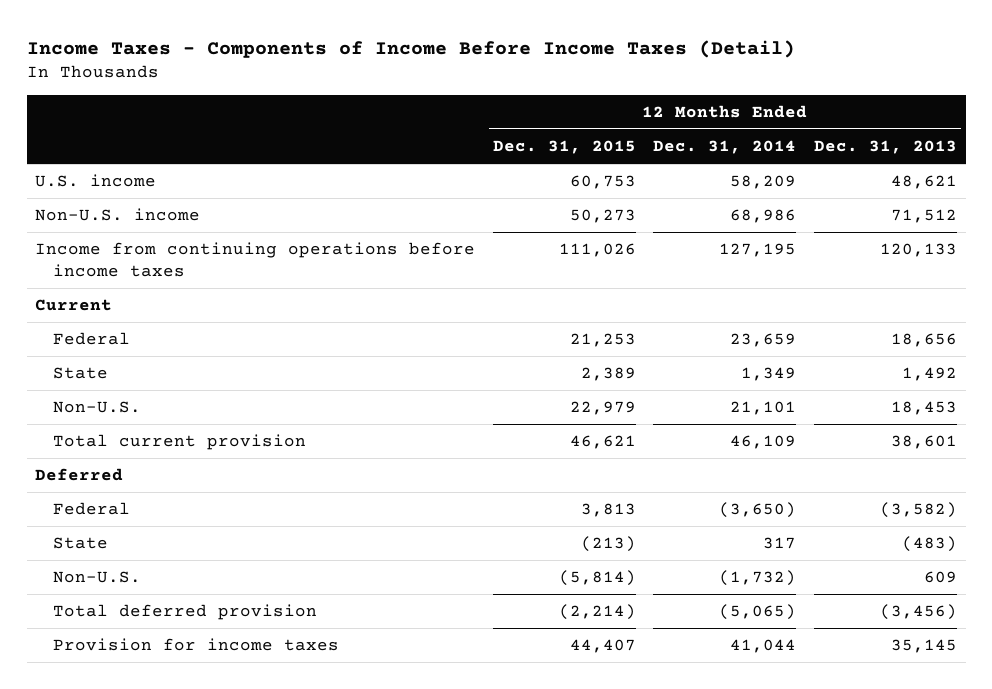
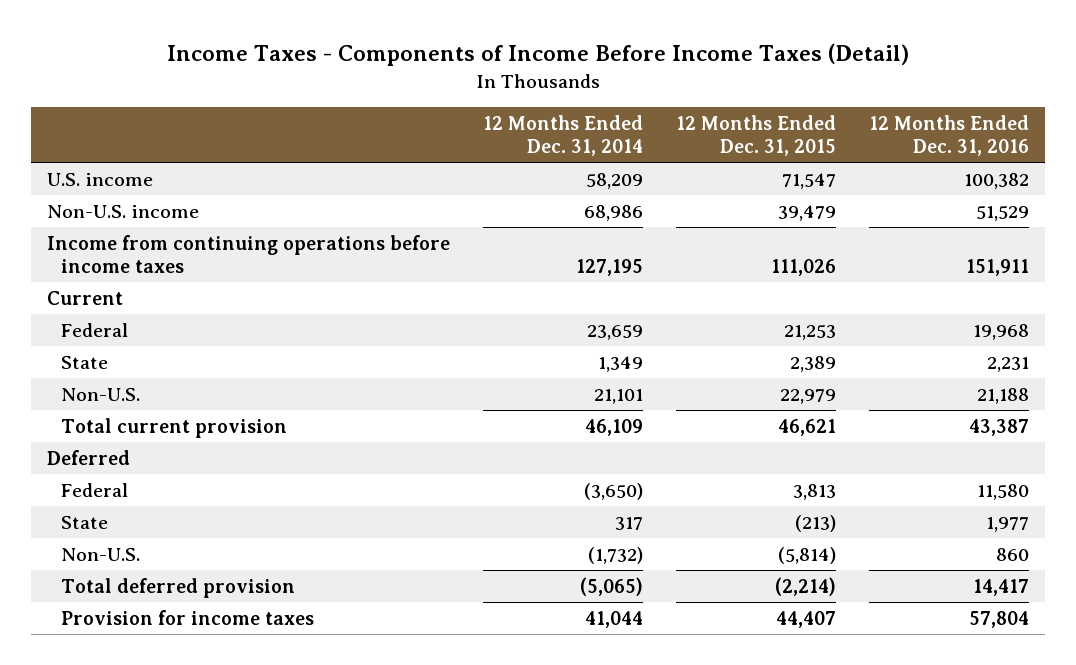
- | 12 Months Ended Dec. 31, 2015 | 12 Months Ended Dec. 31, 2014 | 12 Months Ended Dec. 31, 2013
+ | 12 Months Ended Dec. 31, 2014 | 12 Months Ended Dec. 31, 2015 | 12 Months Ended Dec. 31, 2016
- U.S. income | 60,753 | 58,209 | 48,621
- Non-U.S. income | 50,273 | 68,986 | 71,512
+ U.S. income | 58,209 | 71,547 | 100,382
+ Non-U.S. income | 68,986 | 39,479 | 51,529

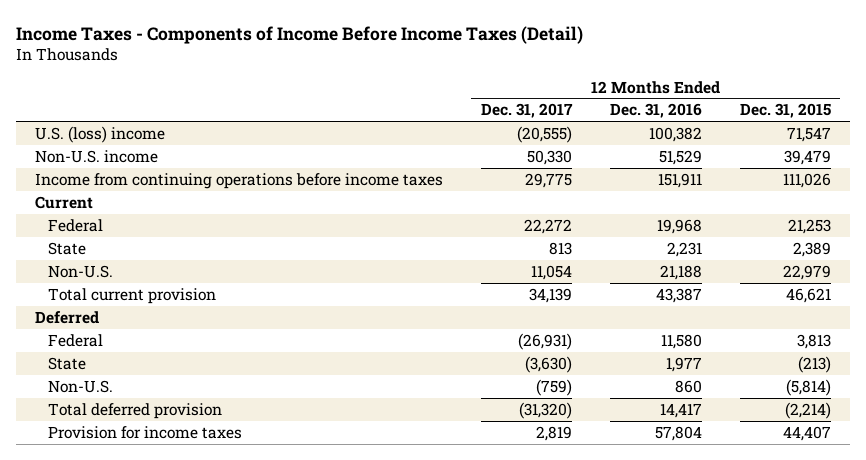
- | 12 Months Ended Dec. 31, 2014 | 12 Months Ended Dec. 31, 2015 | 12 Months Ended Dec. 31, 2016
+ | 12 Months Ended Dec. 31, 2017 | 12 Months Ended Dec. 31, 2016 | 12 Months Ended Dec. 31, 2015
- U.S. income | 58,209 | 71,547 | 100,382
+ U.S. (loss) income | (20,555) | 100,382 | 71,547

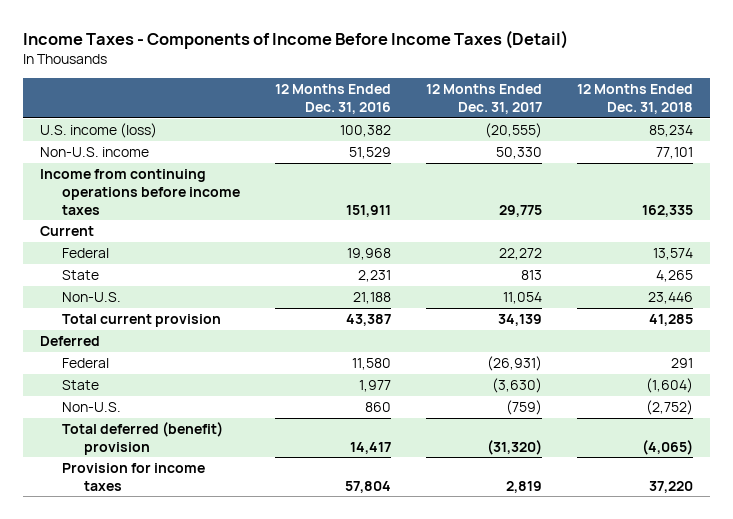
- | 12 Months Ended Dec. 31, 2017 | 12 Months Ended Dec. 31, 2016 | 12 Months Ended Dec. 31, 2015
+ | 12 Months Ended Dec. 31, 2016 | 12 Months Ended Dec. 31, 2017 | 12 Months Ended Dec. 31, 2018
- U.S. (loss) income | (20,555) | 100,382 | 71,547
+ U.S. income (loss) | 100,382 | (20,555) | 85,234
- Total deferred provision | (31,320) | 14,417 | (2,214)
+ Total deferred (benefit) provision | 14,417 | (31,320) | (4,065)

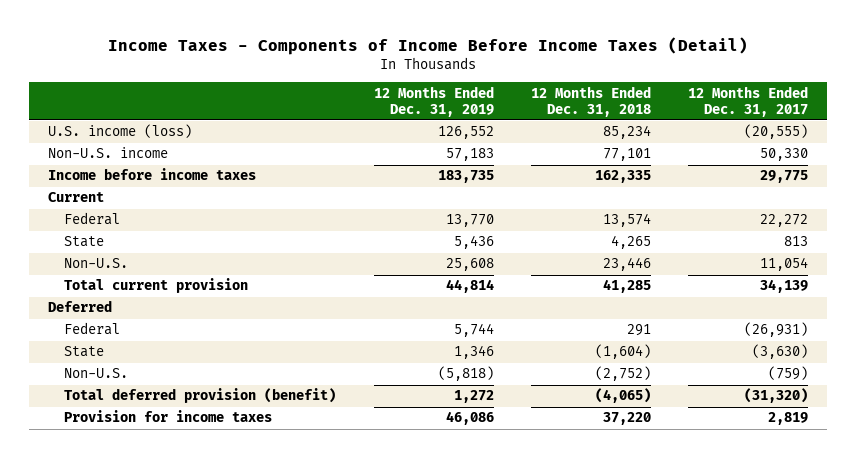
- | 12 Months Ended Dec. 31, 2016 | 12 Months Ended Dec. 31, 2017 | 12 Months Ended Dec. 31, 2018
+ | 12 Months Ended Dec. 31, 2019 | 12 Months Ended Dec. 31, 2018 | 12 Months Ended Dec. 31, 2017
- Income from continuing operations before income taxes | 151,911 | 29,775 | 162,335
+ Income before income taxes | 183,735 | 162,335 | 29,775
- Total deferred (benefit) provision | 14,417 | (31,320) | (4,065)
+ Total deferred provision (benefit) | 1,272 | (4,065) | (31,320)

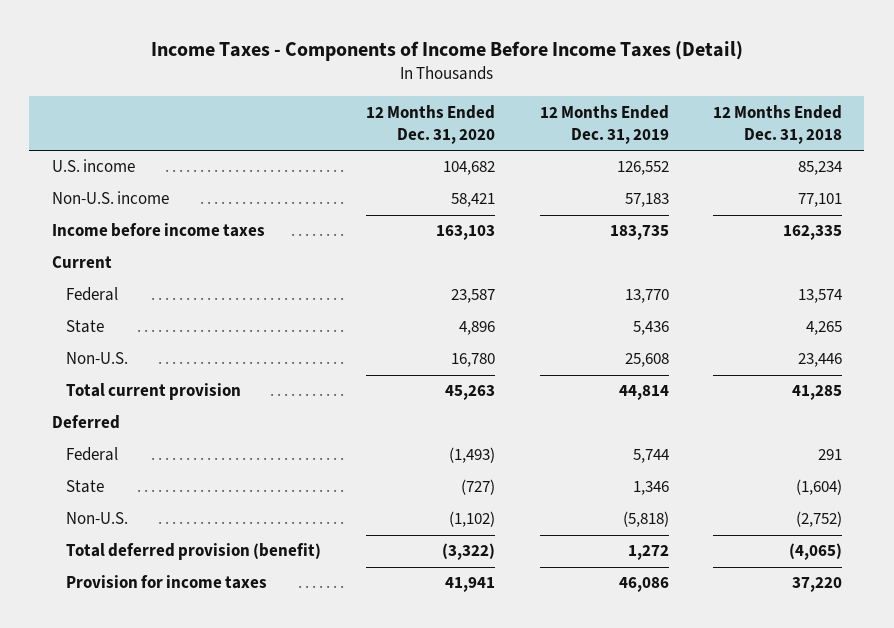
- | 12 Months Ended Dec. 31, 2019 | 12 Months Ended Dec. 31, 2018 | 12 Months Ended Dec. 31, 2017
+ | 12 Months Ended Dec. 31, 2020 | 12 Months Ended Dec. 31, 2019 | 12 Months Ended Dec. 31, 2018
- U.S. income (loss) | 126,552 | 85,234 | (20,555)
+ U.S. income | 104,682 | 126,552 | 85,234

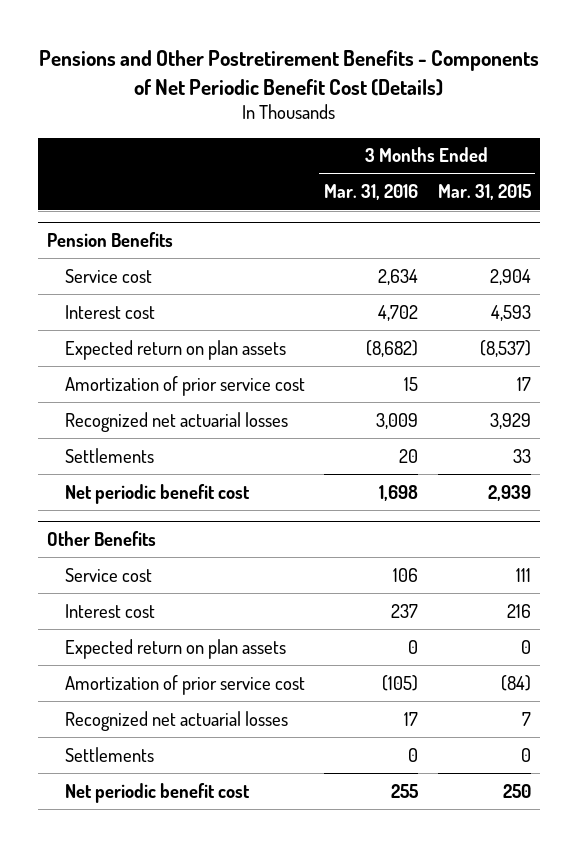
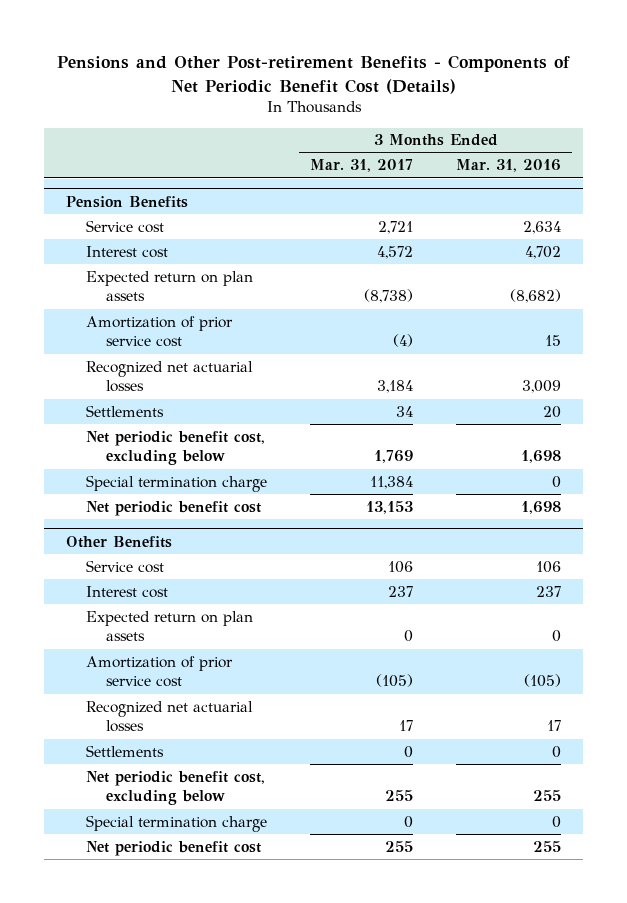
- Pensions and Other Postretirement Benefits - Components of Net Periodic Benefit Cost (Details)
+ Pensions and Other Post-retirement Benefits - Components of Net Periodic Benefit Cost (Details)
- | 3 Months Ended Mar. 31, 2016 | 3 Months Ended Mar. 31, 2015
+ | 3 Months Ended Mar. 31, 2017 | 3 Months Ended Mar. 31, 2016
@ Pension Benefits
+ Net periodic benefit cost, excluding below | 1,769 | 1,698
+ Special termination charge | 11,384 | 0
@ Other Benefits
+ Net periodic benefit cost, excluding below | 255 | 255
+ Special termination charge | 0 | 0

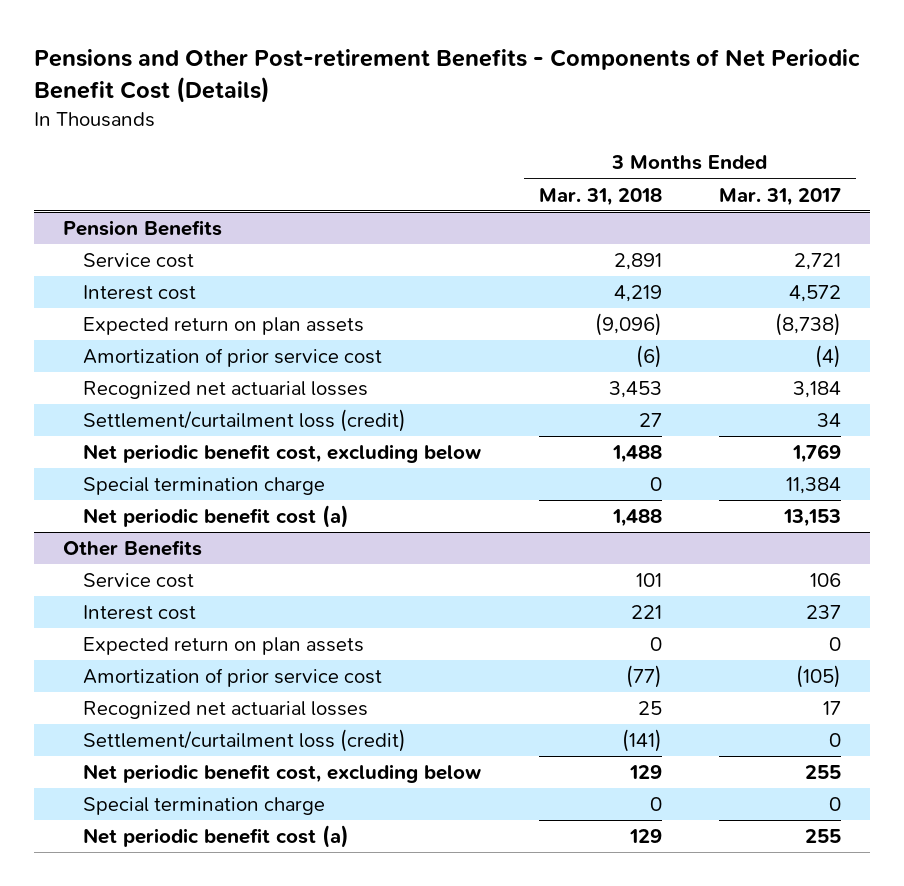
- | 3 Months Ended Mar. 31, 2017 | 3 Months Ended Mar. 31, 2016
+ | 3 Months Ended Mar. 31, 2018 | 3 Months Ended Mar. 31, 2017
@ Pension Benefits
- Settlements | 34 | 20
+ Settlement/curtailment loss (credit) | 27 | 34
- Net periodic benefit cost | 13,153 | 1,698
+ Net periodic benefit cost (a) | 1,488 | 13,153
@ Other Benefits
- Settlements | 0 | 0
+ Settlement/curtailment loss (credit) | (141) | 0
- Net periodic benefit cost | 255 | 255
+ Net periodic benefit cost (a) | 129 | 255

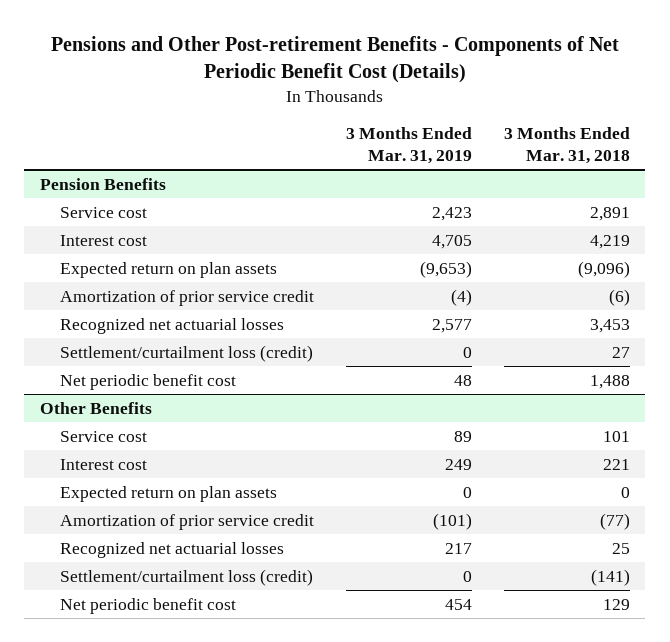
- | 3 Months Ended Mar. 31, 2018 | 3 Months Ended Mar. 31, 2017
+ | 3 Months Ended Mar. 31, 2019 | 3 Months Ended Mar. 31, 2018
@ Pension Benefits
- Amortization of prior service cost | (6) | (4)
+ Amortization of prior service credit | (4) | (6)
- Net periodic benefit cost, excluding below | 1,488 | 1,769
- Special termination charge | 0 | 11,384
- Net periodic benefit cost (a) | 1,488 | 13,153
+ Net periodic benefit cost | 48 | 1,488
@ Other Benefits
- Amortization of prior service cost | (77) | (105)
+ Amortization of prior service credit | (101) | (77)
- Net periodic benefit cost, excluding below | 129 | 255
- Special termination charge | 0 | 0
- Net periodic benefit cost (a) | 129 | 255
+ Net periodic benefit cost | 454 | 129

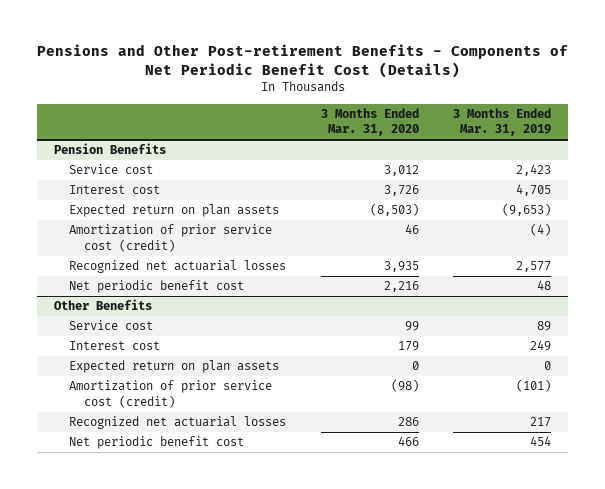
- | 3 Months Ended Mar. 31, 2019 | 3 Months Ended Mar. 31, 2018
+ | 3 Months Ended Mar. 31, 2020 | 3 Months Ended Mar. 31, 2019
@ Pension Benefits
- Amortization of prior service credit | (4) | (6)
+ Amortization of prior service cost (credit) | 46 | (4)
- Settlement/curtailment loss (credit) | 0 | 27
@ Other Benefits
- Amortization of prior service credit | (101) | (77)
+ Amortization of prior service cost (credit) | (98) | (101)
- Settlement/curtailment loss (credit) | 0 | (141)

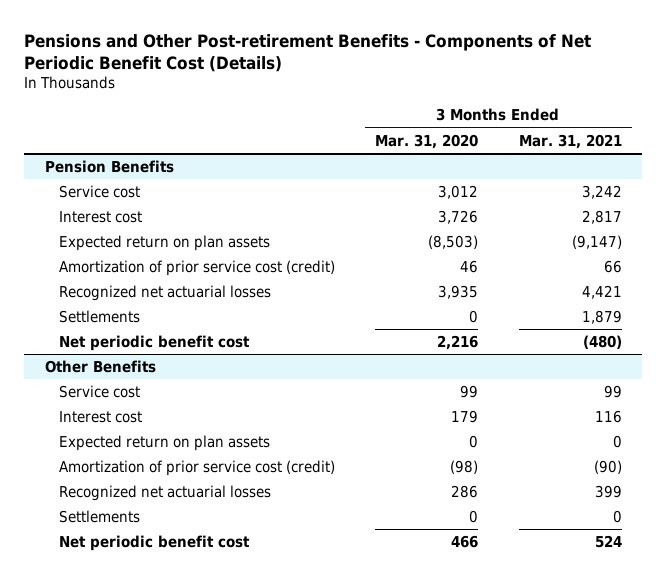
- | 3 Months Ended Mar. 31, 2020 | 3 Months Ended Mar. 31, 2019
+ | 3 Months Ended Mar. 31, 2020 | 3 Months Ended Mar. 31, 2021
@ Pension Benefits
+ Settlements | 0 | 1,879
@ Other Benefits
+ Settlements | 0 | 0

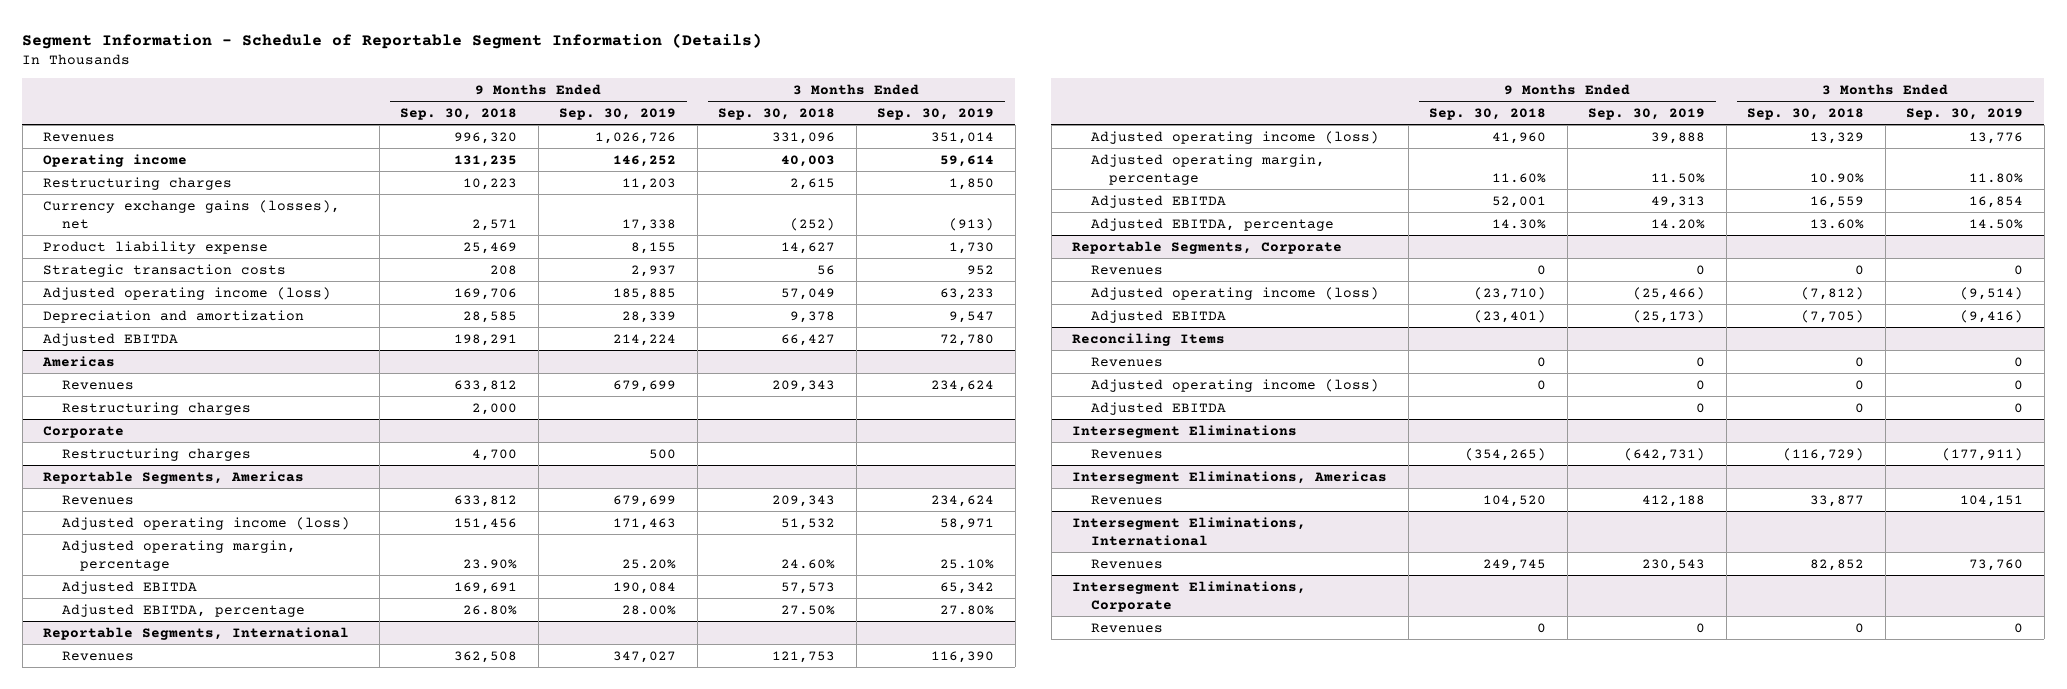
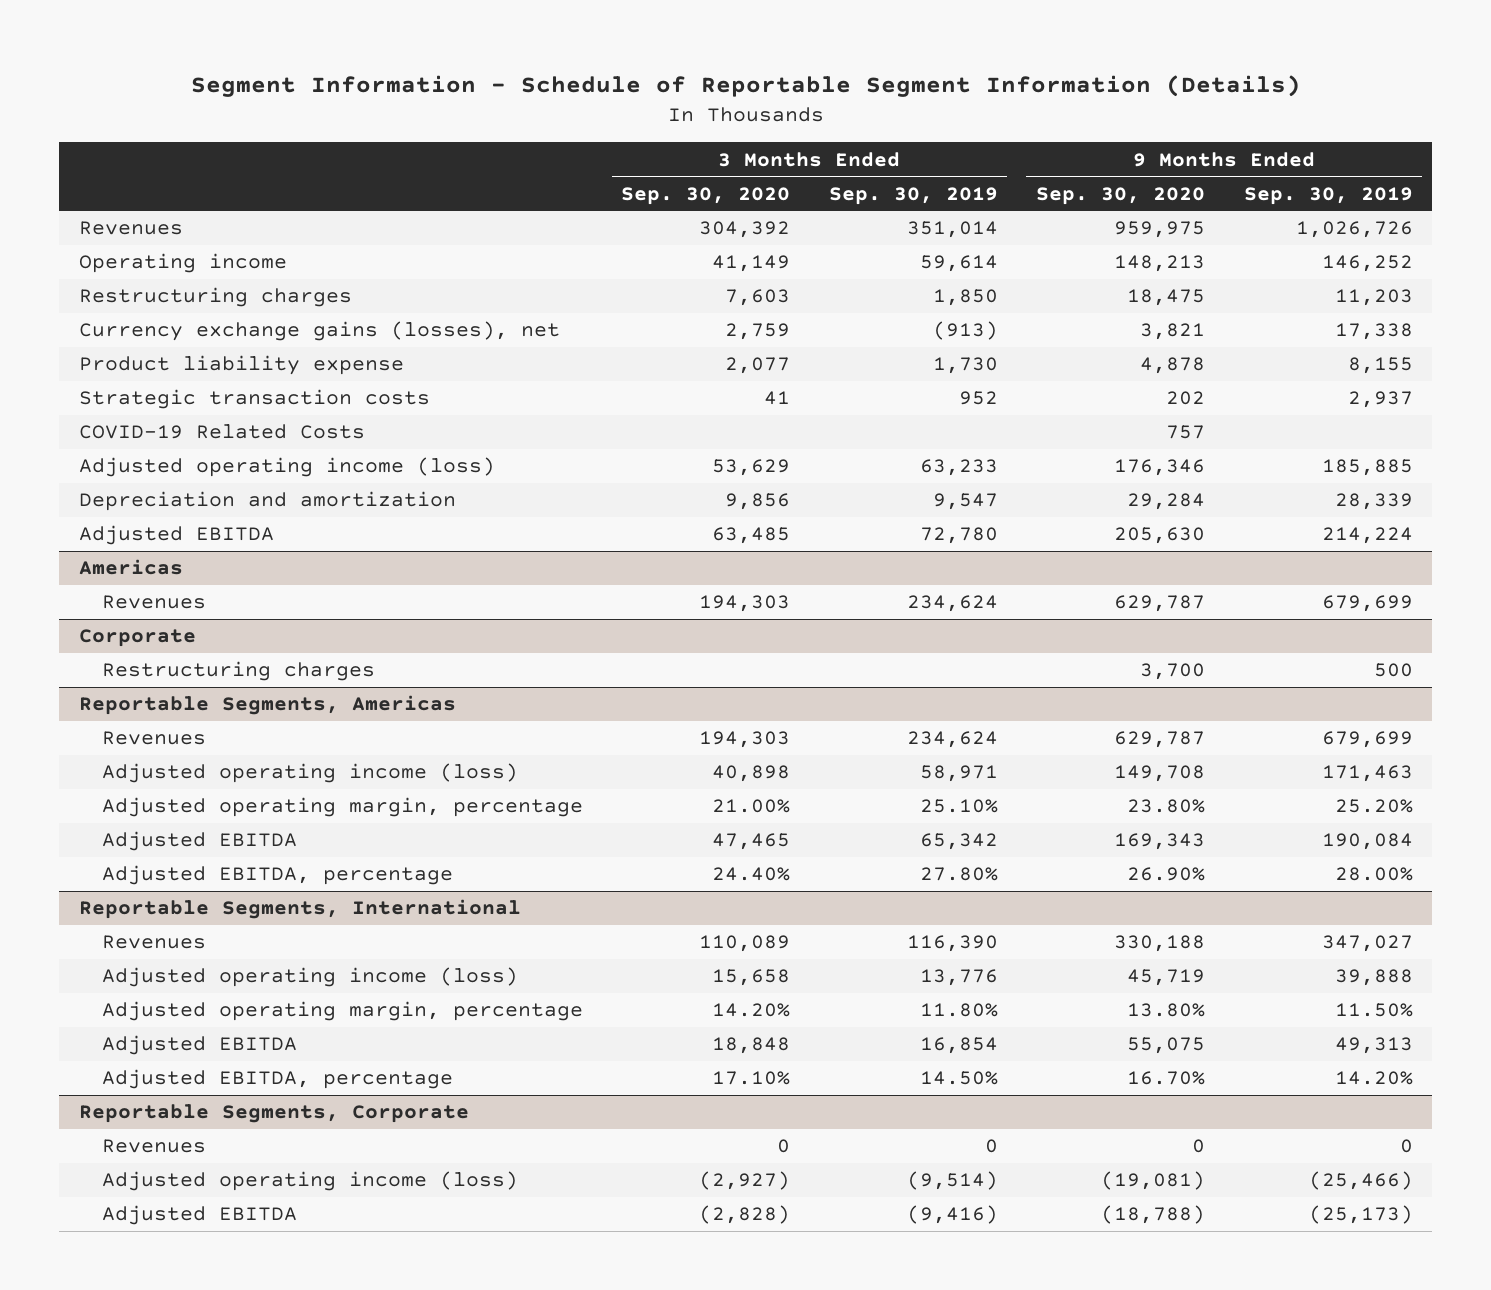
- | 9 Months Ended Sep. 30, 2018 | 9 Months Ended Sep. 30, 2019 | 3 Months Ended Sep. 30, 2018 | 3 Months Ended Sep. 30, 2019
+ | 3 Months Ended Sep. 30, 2020 | 3 Months Ended Sep. 30, 2019 | 9 Months Ended Sep. 30, 2020 | 9 Months Ended Sep. 30, 2019
+ COVID-19 Related Costs | | | 757 |
@ Americas
- Restructuring charges | 2,000 | | |
- Reconciling Items
- Revenues | 0 | 0 | 0 | 0
- Adjusted operating income (loss) | 0 | 0 | 0 | 0
- Adjusted EBITDA | | 0 | 0 | 0
- Intersegment Eliminations
- Revenues | (354,265) | (642,731) | (116,729) | (177,911)
- Intersegment Eliminations, Americas
- Revenues | 104,520 | 412,188 | 33,877 | 104,151
- Intersegment Eliminations, International
- Revenues | 249,745 | 230,543 | 82,852 | 73,760
- Intersegment Eliminations, Corporate
- Revenues | 0 | 0 | 0 | 0

